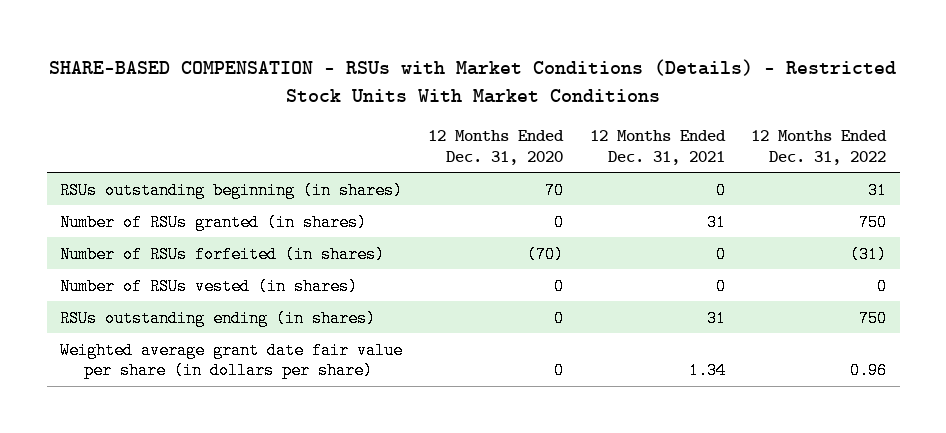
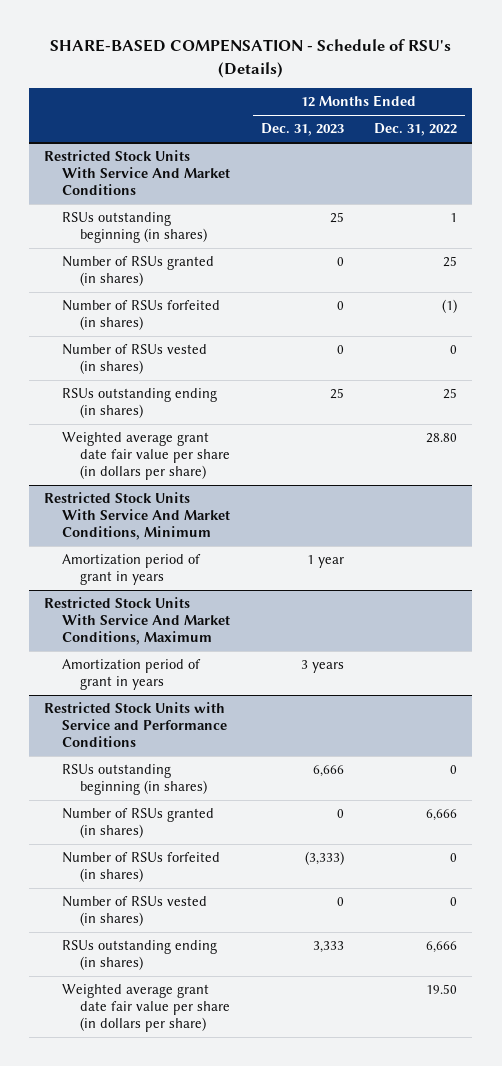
- SHARE-BASED COMPENSATION - RSUs with Market Conditions (Details) - Restricted Stock Units With Market Conditions
+ SHARE-BASED COMPENSATION - Schedule of RSU's (Details)
- | 12 Months Ended Dec. 31, 2020 | 12 Months Ended Dec. 31, 2021 | 12 Months Ended Dec. 31, 2022
+ | 12 Months Ended Dec. 31, 2023 | 12 Months Ended Dec. 31, 2022
- RSUs outstanding beginning (in shares) | 70 | 0 | 31
- Number of RSUs granted (in shares) | 0 | 31 | 750
- Number of RSUs forfeited (in shares) | (70) | 0 | (31)
+ Restricted Stock Units With Service And Market Conditions
+ RSUs outstanding beginning (in shares) | 25 | 1
+ Number of RSUs granted (in shares) | 0 | 25
+ Number of RSUs forfeited (in shares) | 0 | (1)
- RSUs outstanding ending (in shares) | 0 | 31 | 750
- Weighted average grant date fair value per share (in dollars per share) | 0 | 1.34 | 0.96
+ RSUs outstanding ending (in shares) | 25 | 25
+ Weighted average grant date fair value per share (in dollars per share) | | 28.80
+ Restricted Stock Units With Service And Market Conditions, Minimum
+ Amortization period of grant in years | 1 year |
+ Restricted Stock Units With Service And Market Conditions, Maximum
+ Amortization period of grant in years | 3 years |
+ Restricted Stock Units with Service and Performance Conditions
+ RSUs outstanding beginning (in shares) | 6,666 | 0
+ Number of RSUs granted (in shares) | 0 | 6,666
+ Number of RSUs forfeited (in shares) | (3,333) | 0
+ Number of RSUs vested (in shares) | 0 | 0
+ RSUs outstanding ending (in shares) | 3,333 | 6,666
+ Weighted average grant date fair value per share (in dollars per share) | | 19.50

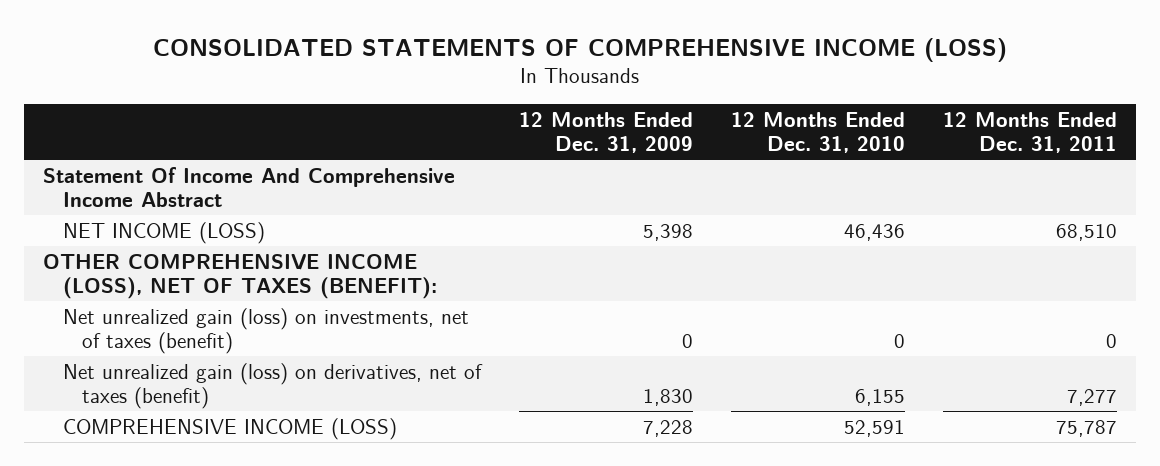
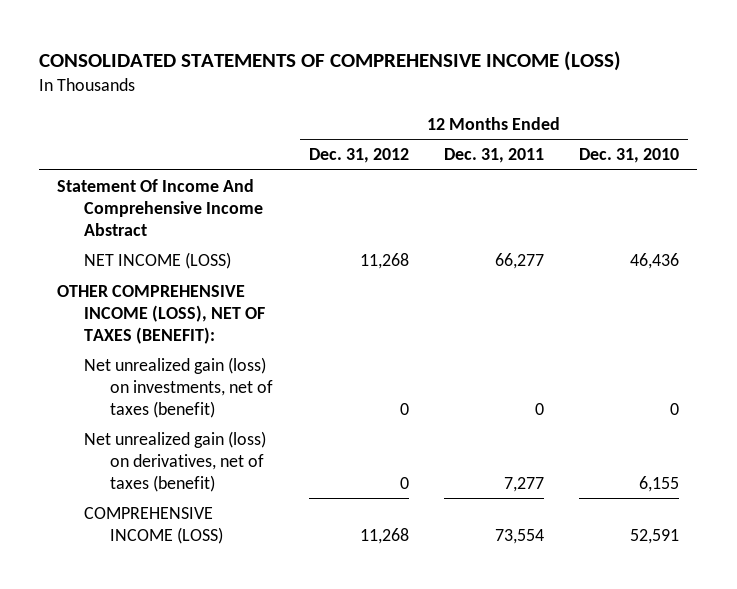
- | 12 Months Ended Dec. 31, 2009 | 12 Months Ended Dec. 31, 2010 | 12 Months Ended Dec. 31, 2011
+ | 12 Months Ended Dec. 31, 2012 | 12 Months Ended Dec. 31, 2011 | 12 Months Ended Dec. 31, 2010
- NET INCOME (LOSS) | 5,398 | 46,436 | 68,510
+ NET INCOME (LOSS) | 11,268 | 66,277 | 46,436
- COMPREHENSIVE INCOME (LOSS) | 7,228 | 52,591 | 75,787
+ COMPREHENSIVE INCOME (LOSS) | 11,268 | 73,554 | 52,591

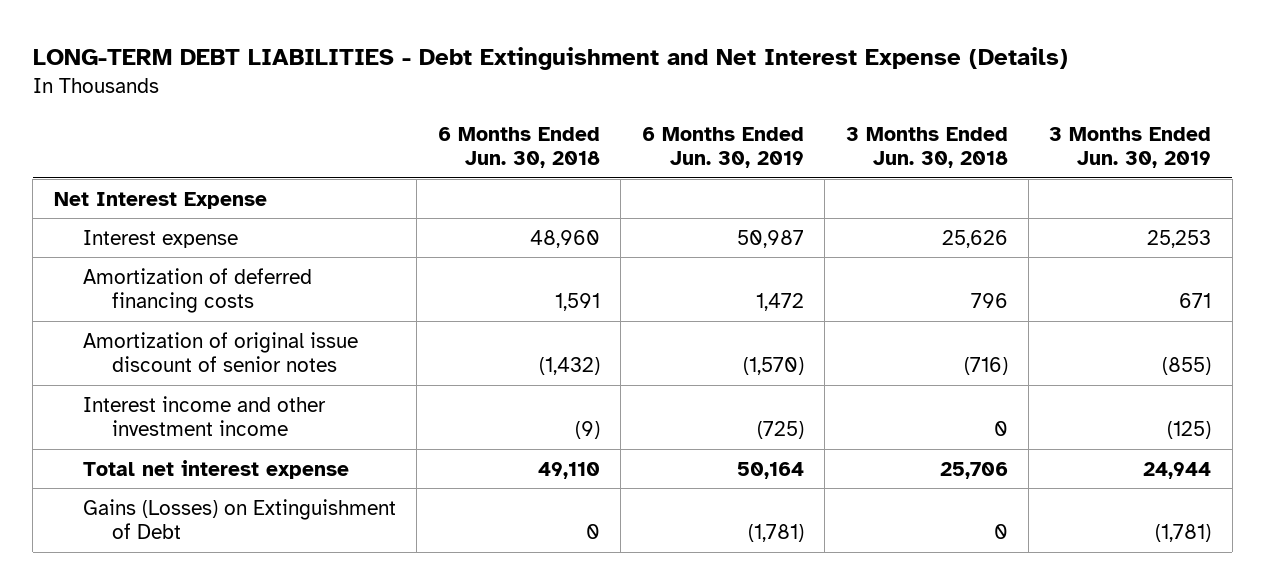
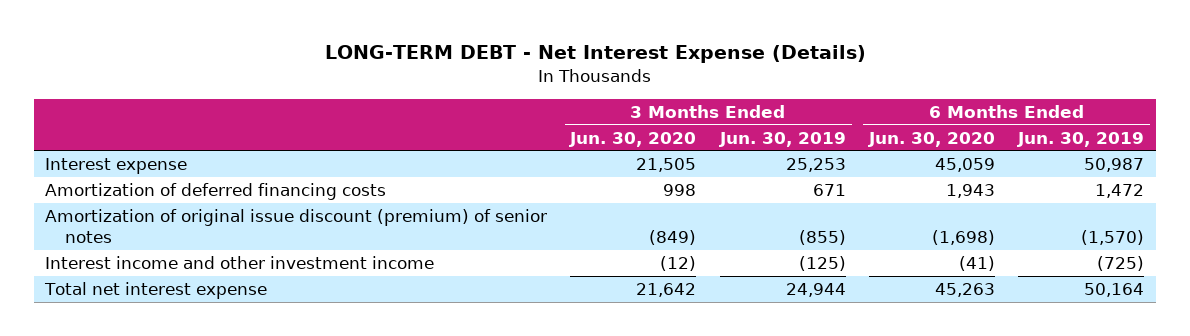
- LONG-TERM DEBT LIABILITIES - Debt Extinguishment and Net Interest Expense (Details)
+ LONG-TERM DEBT - Net Interest Expense (Details)
- | 6 Months Ended Jun. 30, 2018 | 6 Months Ended Jun. 30, 2019 | 3 Months Ended Jun. 30, 2018 | 3 Months Ended Jun. 30, 2019
+ | 3 Months Ended Jun. 30, 2020 | 3 Months Ended Jun. 30, 2019 | 6 Months Ended Jun. 30, 2020 | 6 Months Ended Jun. 30, 2019
- Net Interest Expense
- Amortization of original issue discount of senior notes | (1,432) | (1,570) | (716) | (855)
+ Amortization of original issue discount (premium) of senior notes | (849) | (855) | (1,698) | (1,570)
- Gains (Losses) on Extinguishment of Debt | 0 | (1,781) | 0 | (1,781)

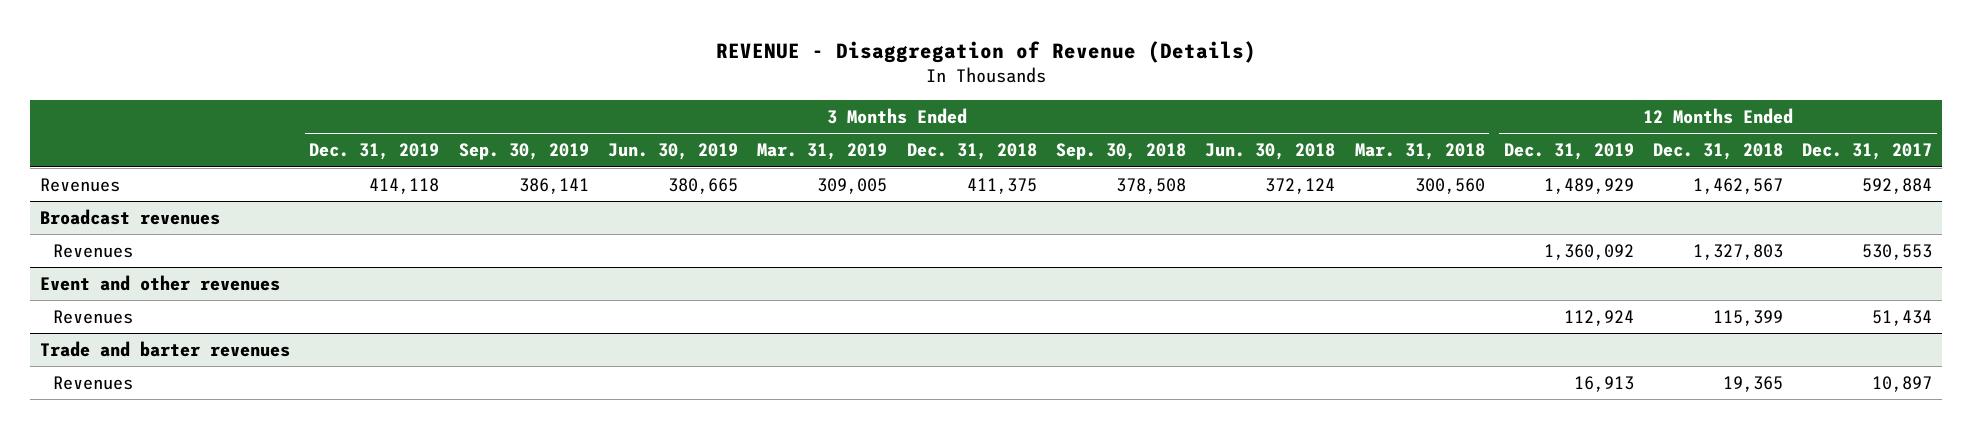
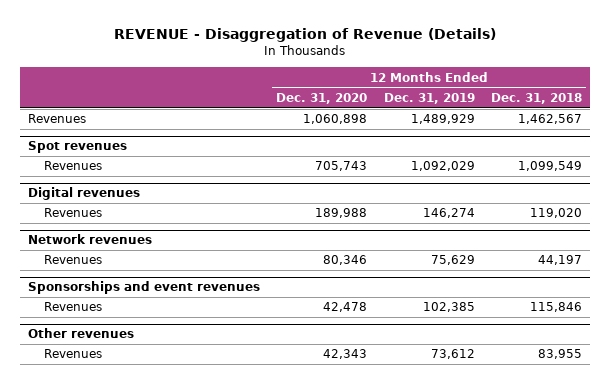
- | 3 Months Ended Dec. 31, 2019 | 3 Months Ended Sep. 30, 2019 | 3 Months Ended Jun. 30, 2019 | 3 Months Ended Mar. 31, 2019 | 3 Months Ended Dec. 31, 2018 | 3 Months Ended Sep. 30, 2018 | 3 Months Ended Jun. 30, 2018 | 3 Months Ended Mar. 31, 2018 | 12 Months Ended Dec. 31, 2019 | 12 Months Ended Dec. 31, 2018 | 12 Months Ended Dec. 31, 2017
+ | 12 Months Ended Dec. 31, 2020 | 12 Months Ended Dec. 31, 2019 | 12 Months Ended Dec. 31, 2018
- Broadcast revenues
- Revenues | | | | | | | | | 1,360,092 | 1,327,803 | 530,553
- Event and other revenues
- Revenues | | | | | | | | | 112,924 | 115,399 | 51,434
- Trade and barter revenues
- Revenues | | | | | | | | | 16,913 | 19,365 | 10,897
+ Spot revenues
+ Revenues | 705,743 | 1,092,029 | 1,099,549
+ Digital revenues
+ Revenues | 189,988 | 146,274 | 119,020
+ Network revenues
+ Revenues | 80,346 | 75,629 | 44,197
+ Sponsorships and event revenues
+ Revenues | 42,478 | 102,385 | 115,846
+ Other revenues
+ Revenues | 42,343 | 73,612 | 83,955

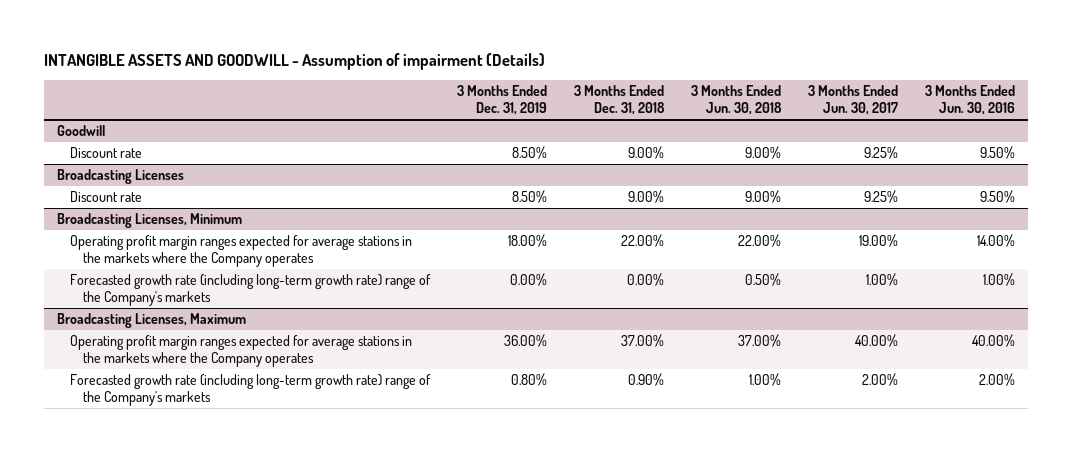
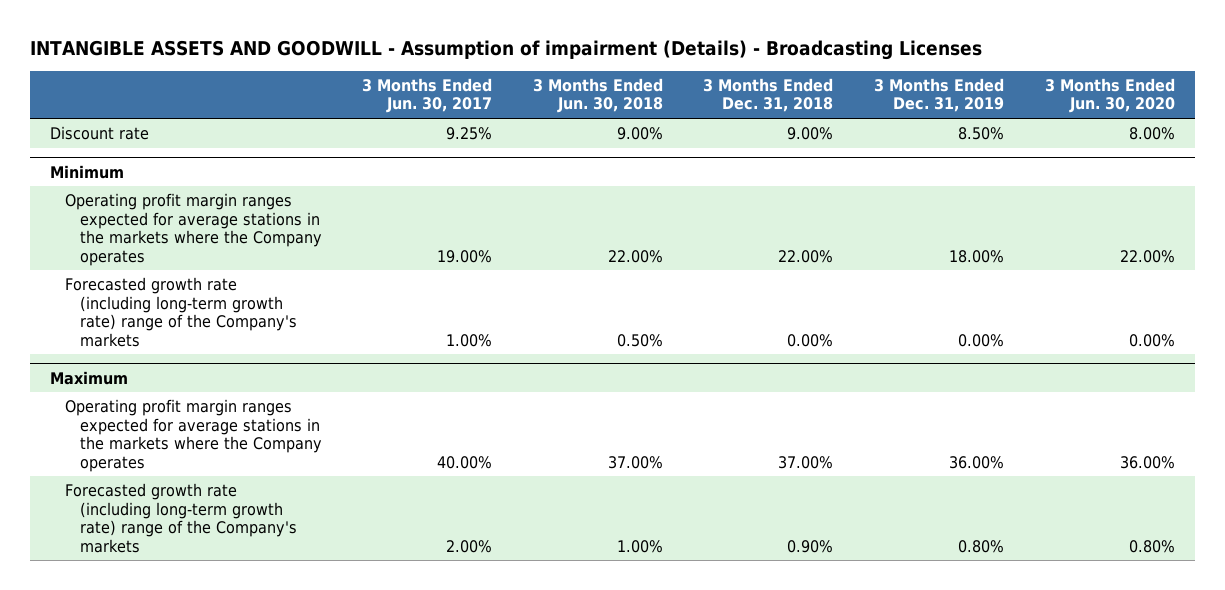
- INTANGIBLE ASSETS AND GOODWILL - Assumption of impairment (Details)
+ INTANGIBLE ASSETS AND GOODWILL - Assumption of impairment (Details) - Broadcasting Licenses
- | 3 Months Ended Dec. 31, 2019 | 3 Months Ended Dec. 31, 2018 | 3 Months Ended Jun. 30, 2018 | 3 Months Ended Jun. 30, 2017 | 3 Months Ended Jun. 30, 2016
+ | 3 Months Ended Jun. 30, 2017 | 3 Months Ended Jun. 30, 2018 | 3 Months Ended Dec. 31, 2018 | 3 Months Ended Dec. 31, 2019 | 3 Months Ended Jun. 30, 2020
- Goodwill
- Broadcasting Licenses
- Discount rate | 8.50% | 9.00% | 9.00% | 9.25% | 9.50%
- Broadcasting Licenses, Minimum
+ Minimum
- Broadcasting Licenses, Maximum
+ Maximum

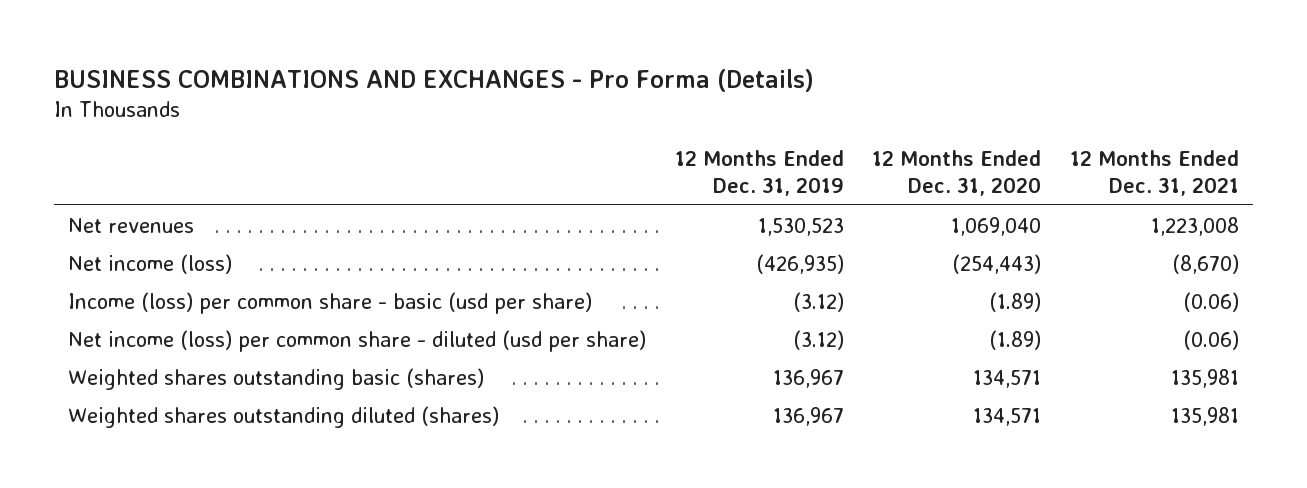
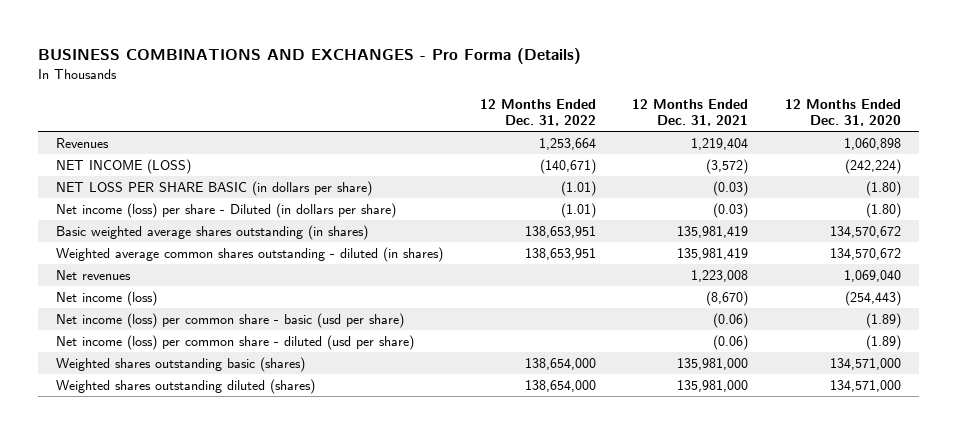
- | 12 Months Ended Dec. 31, 2019 | 12 Months Ended Dec. 31, 2020 | 12 Months Ended Dec. 31, 2021
+ | 12 Months Ended Dec. 31, 2022 | 12 Months Ended Dec. 31, 2021 | 12 Months Ended Dec. 31, 2020
+ Revenues | 1,253,664 | 1,219,404 | 1,060,898
+ NET INCOME (LOSS) | (140,671) | (3,572) | (242,224)
+ NET LOSS PER SHARE BASIC (in dollars per share) | (1.01) | (0.03) | (1.80)
+ Net income (loss) per share - Diluted (in dollars per share) | (1.01) | (0.03) | (1.80)
+ Basic weighted average shares outstanding (in shares) | 138,653,951 | 135,981,419 | 134,570,672
+ Weighted average common shares outstanding - diluted (in shares) | 138,653,951 | 135,981,419 | 134,570,672
- Income (loss) per common share - basic (usd per share) | (3.12) | (1.89) | (0.06)
+ Net income (loss) per common share - basic (usd per share) | | (0.06) | (1.89)
- Weighted shares outstanding basic (shares) | 136,967 | 134,571 | 135,981
- Weighted shares outstanding diluted (shares) | 136,967 | 134,571 | 135,981
+ Weighted shares outstanding basic (shares) | 138,654,000 | 135,981,000 | 134,571,000
+ Weighted shares outstanding diluted (shares) | 138,654,000 | 135,981,000 | 134,571,000

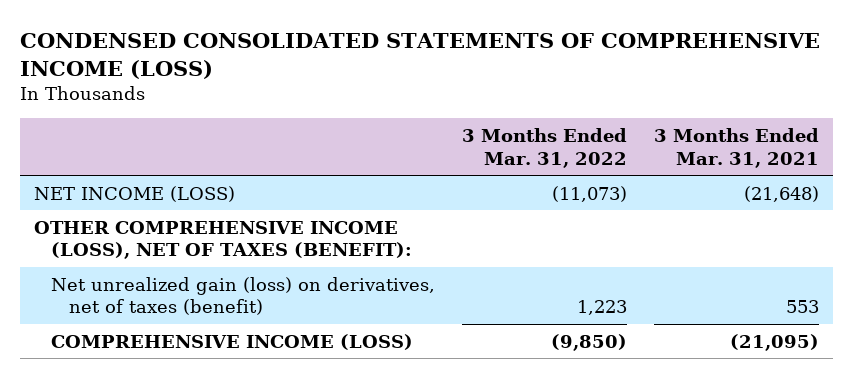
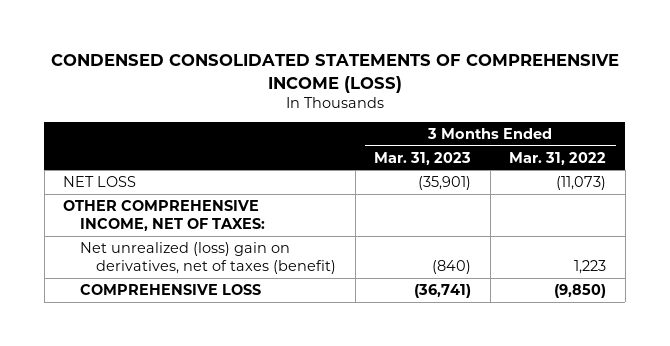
- | 3 Months Ended Mar. 31, 2022 | 3 Months Ended Mar. 31, 2021
+ | 3 Months Ended Mar. 31, 2023 | 3 Months Ended Mar. 31, 2022
- NET INCOME (LOSS) | (11,073) | (21,648)
- OTHER COMPREHENSIVE INCOME (LOSS), NET OF TAXES (BENEFIT):
- Net unrealized gain (loss) on derivatives, net of taxes (benefit) | 1,223 | 553
- COMPREHENSIVE INCOME (LOSS) | (9,850) | (21,095)
+ NET LOSS | (35,901) | (11,073)
+ OTHER COMPREHENSIVE INCOME, NET OF TAXES:
+ Net unrealized (loss) gain on derivatives, net of taxes (benefit) | (840) | 1,223
+ COMPREHENSIVE LOSS | (36,741) | (9,850)

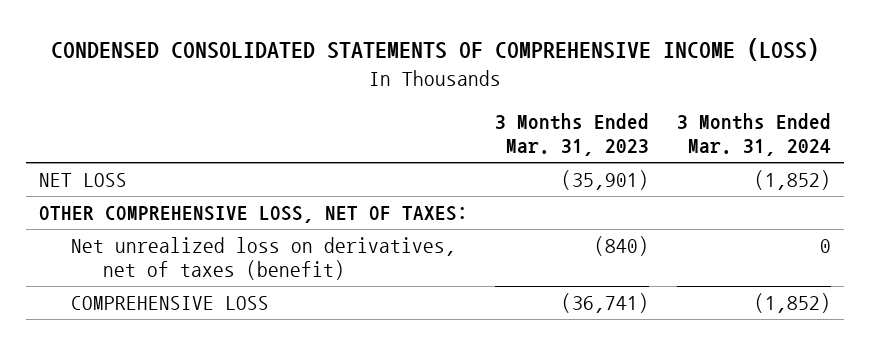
- | 3 Months Ended Mar. 31, 2023 | 3 Months Ended Mar. 31, 2022
+ | 3 Months Ended Mar. 31, 2023 | 3 Months Ended Mar. 31, 2024
- OTHER COMPREHENSIVE INCOME, NET OF TAXES:
- Net unrealized (loss) gain on derivatives, net of taxes (benefit) | (840) | 1,223
+ OTHER COMPREHENSIVE LOSS, NET OF TAXES:
+ Net unrealized loss on derivatives, net of taxes (benefit) | (840) | 0

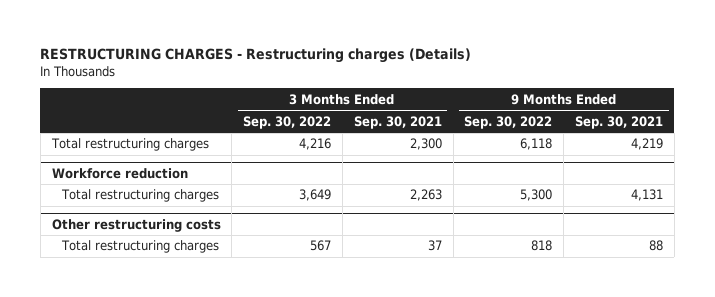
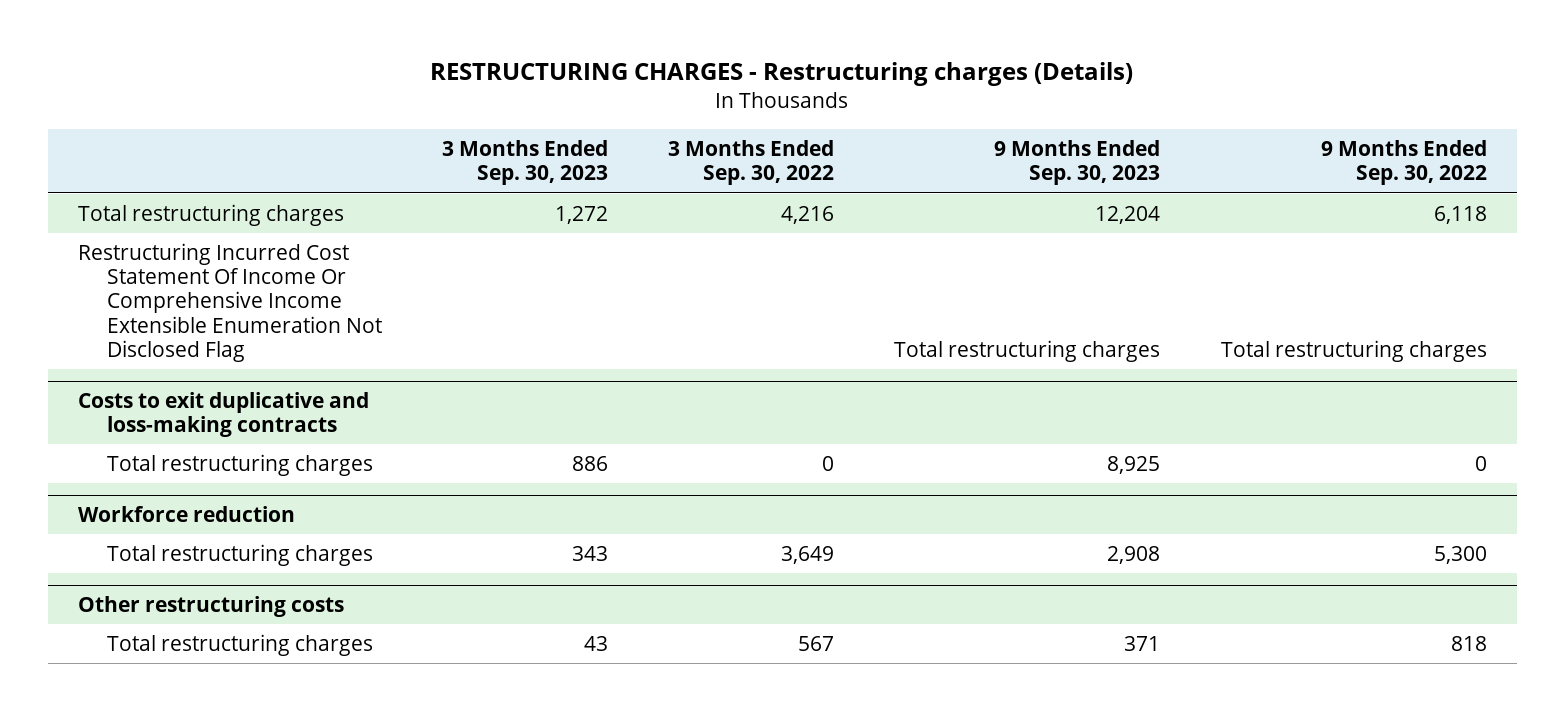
- | 3 Months Ended Sep. 30, 2022 | 3 Months Ended Sep. 30, 2021 | 9 Months Ended Sep. 30, 2022 | 9 Months Ended Sep. 30, 2021
+ | 3 Months Ended Sep. 30, 2023 | 3 Months Ended Sep. 30, 2022 | 9 Months Ended Sep. 30, 2023 | 9 Months Ended Sep. 30, 2022
+ Restructuring Incurred Cost Statement Of Income Or Comprehensive Income Extensible Enumeration Not Disclosed Flag | | | Total restructuring charges | Total restructuring charges
+ Costs to exit duplicative and loss-making contracts
+ Total restructuring charges | 886 | 0 | 8,925 | 0

